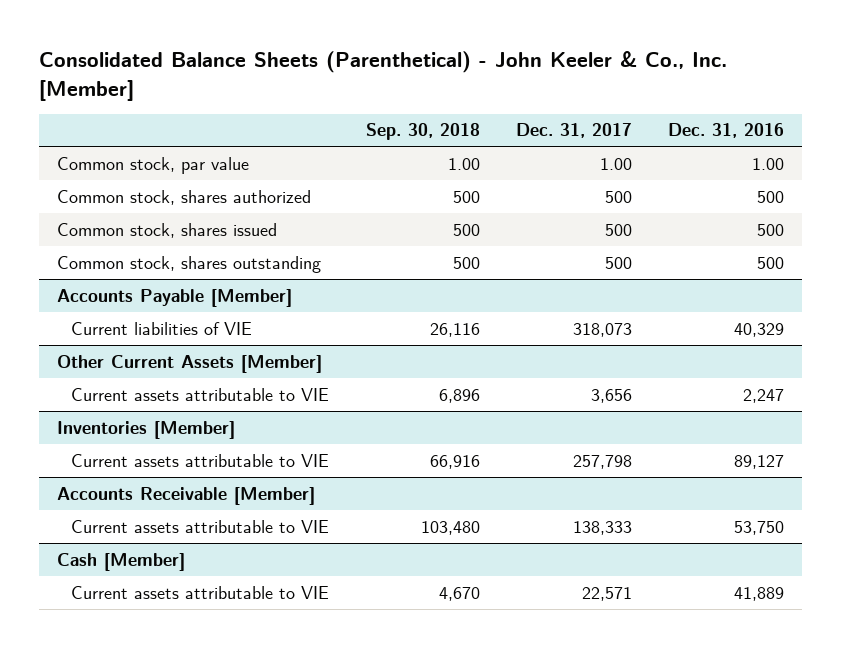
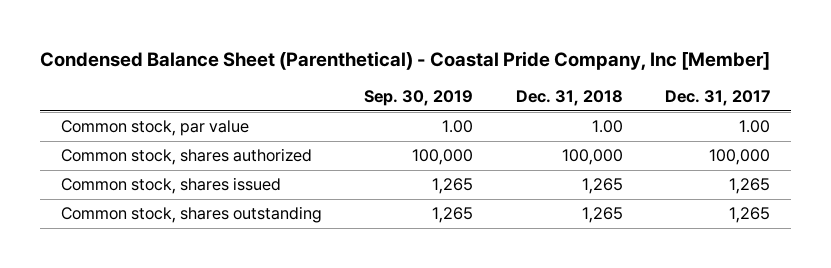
- Consolidated Balance Sheets (Parenthetical) - John Keeler & Co., Inc. [Member]
+ Condensed Balance Sheet (Parenthetical) - Coastal Pride Company, Inc [Member]
- | Sep. 30, 2018 | Dec. 31, 2017 | Dec. 31, 2016
+ | Sep. 30, 2019 | Dec. 31, 2018 | Dec. 31, 2017
- Common stock, shares authorized | 500 | 500 | 500
- Common stock, shares issued | 500 | 500 | 500
- Common stock, shares outstanding | 500 | 500 | 500
- Accounts Payable [Member]
- Current liabilities of VIE | 26,116 | 318,073 | 40,329
- Other Current Assets [Member]
- Current assets attributable to VIE | 6,896 | 3,656 | 2,247
- Inventories [Member]
- Current assets attributable to VIE | 66,916 | 257,798 | 89,127
- Accounts Receivable [Member]
- Current assets attributable to VIE | 103,480 | 138,333 | 53,750
- Cash [Member]
- Current assets attributable to VIE | 4,670 | 22,571 | 41,889
+ Common stock, shares authorized | 100,000 | 100,000 | 100,000
+ Common stock, shares issued | 1,265 | 1,265 | 1,265
+ Common stock, shares outstanding | 1,265 | 1,265 | 1,265

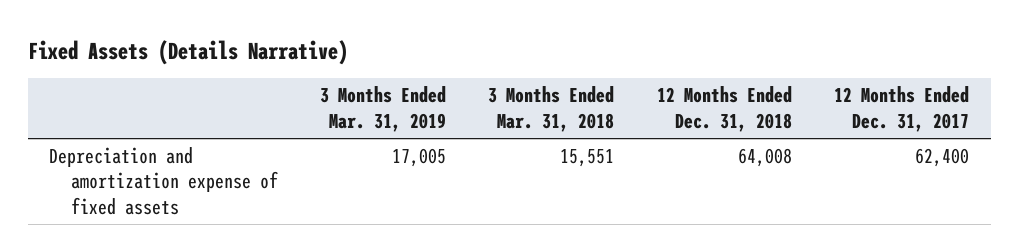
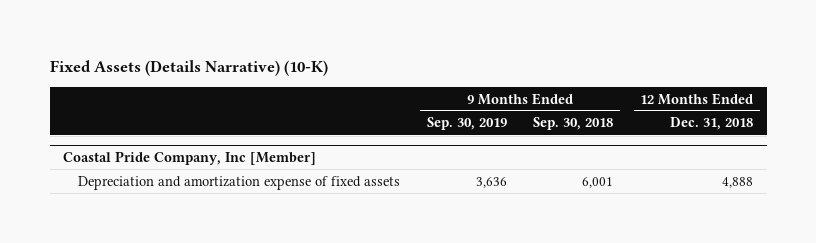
- Fixed Assets (Details Narrative)
+ Fixed Assets (Details Narrative) (10-K)
- | 3 Months Ended Mar. 31, 2019 | 3 Months Ended Mar. 31, 2018 | 12 Months Ended Dec. 31, 2018 | 12 Months Ended Dec. 31, 2017
+ | 9 Months Ended Sep. 30, 2019 | 9 Months Ended Sep. 30, 2018 | 12 Months Ended Dec. 31, 2018
- Depreciation and amortization expense of fixed assets | 17,005 | 15,551 | 64,008 | 62,400
+ Coastal Pride Company, Inc [Member]
+ Depreciation and amortization expense of fixed assets | 3,636 | 6,001 | 4,888

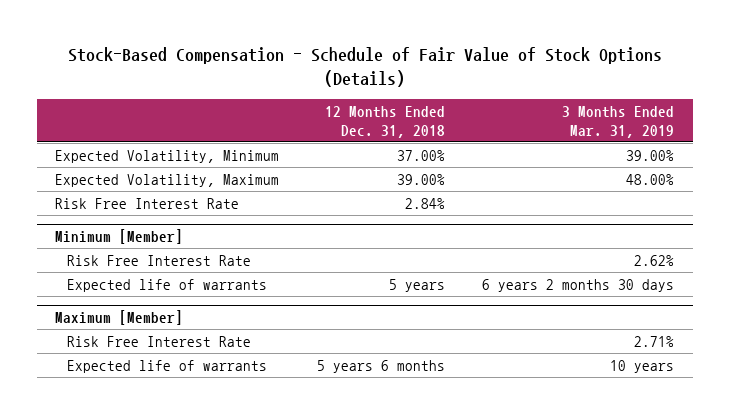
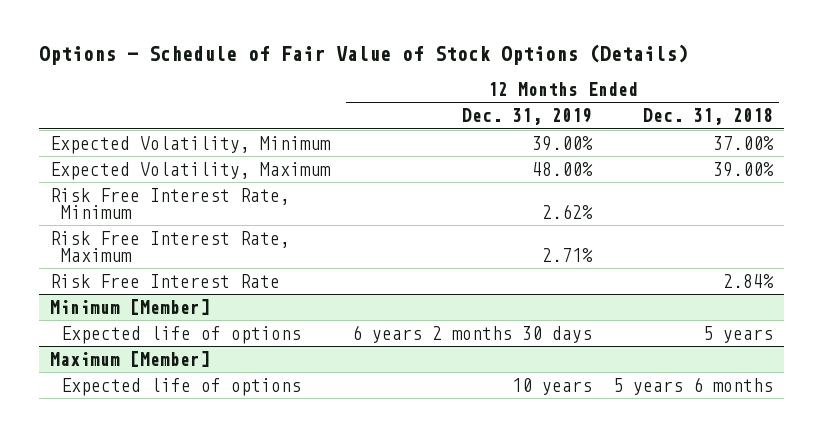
- Stock-Based Compensation - Schedule of Fair Value of Stock Options (Details)
+ Options - Schedule of Fair Value of Stock Options (Details)
- | 12 Months Ended Dec. 31, 2018 | 3 Months Ended Mar. 31, 2019
+ | 12 Months Ended Dec. 31, 2019 | 12 Months Ended Dec. 31, 2018
+ Risk Free Interest Rate, Minimum | 2.62% |
+ Risk Free Interest Rate, Maximum | 2.71% |
@ Minimum [Member]
- Risk Free Interest Rate | | 2.62%
- Expected life of warrants | 5 years | 6 years 2 months 30 days
+ Expected life of options | 6 years 2 months 30 days | 5 years
@ Maximum [Member]
- Risk Free Interest Rate | | 2.71%
- Expected life of warrants | 5 years 6 months | 10 years
+ Expected life of options | 10 years | 5 years 6 months

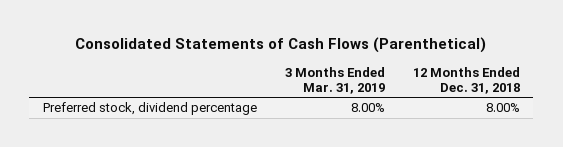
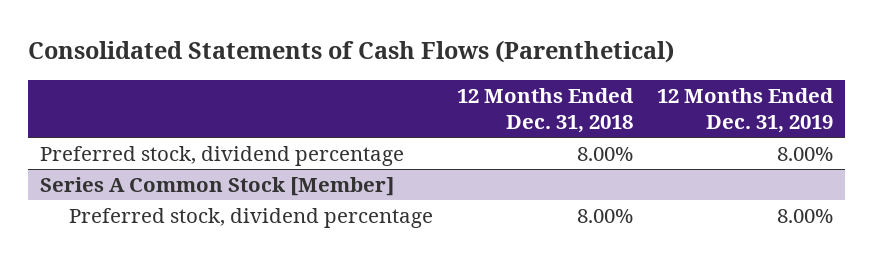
- | 3 Months Ended Mar. 31, 2019 | 12 Months Ended Dec. 31, 2018
+ | 12 Months Ended Dec. 31, 2018 | 12 Months Ended Dec. 31, 2019
+ Series A Common Stock [Member]
+ Preferred stock, dividend percentage | 8.00% | 8.00%

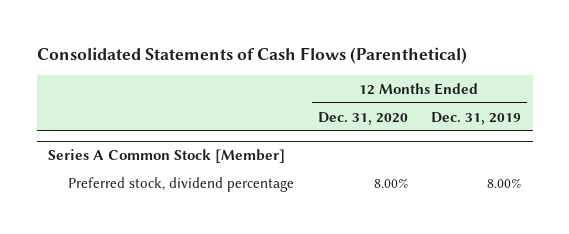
- | 12 Months Ended Dec. 31, 2018 | 12 Months Ended Dec. 31, 2019
+ | 12 Months Ended Dec. 31, 2020 | 12 Months Ended Dec. 31, 2019
- Preferred stock, dividend percentage | 8.00% | 8.00%

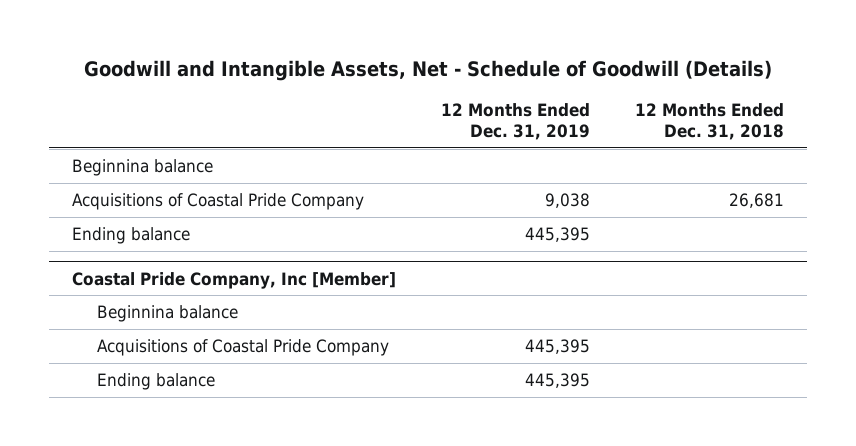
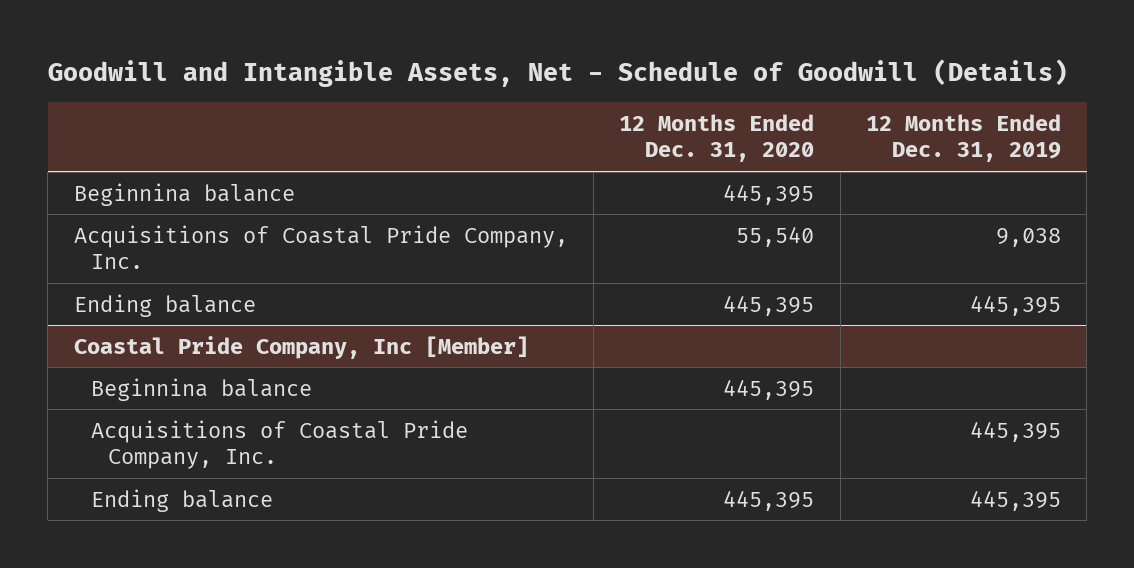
- | 12 Months Ended Dec. 31, 2019 | 12 Months Ended Dec. 31, 2018
+ | 12 Months Ended Dec. 31, 2020 | 12 Months Ended Dec. 31, 2019
- Acquisitions of Coastal Pride Company | 9,038 | 26,681
+ Acquisitions of Coastal Pride Company, Inc. | 55,540 | 9,038
@ Coastal Pride Company, Inc [Member]
- Acquisitions of Coastal Pride Company | 445,395 |
+ Acquisitions of Coastal Pride Company, Inc. | | 445,395

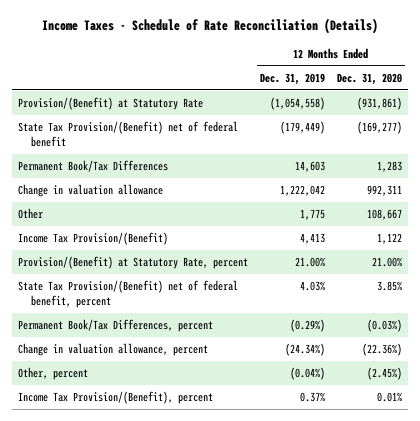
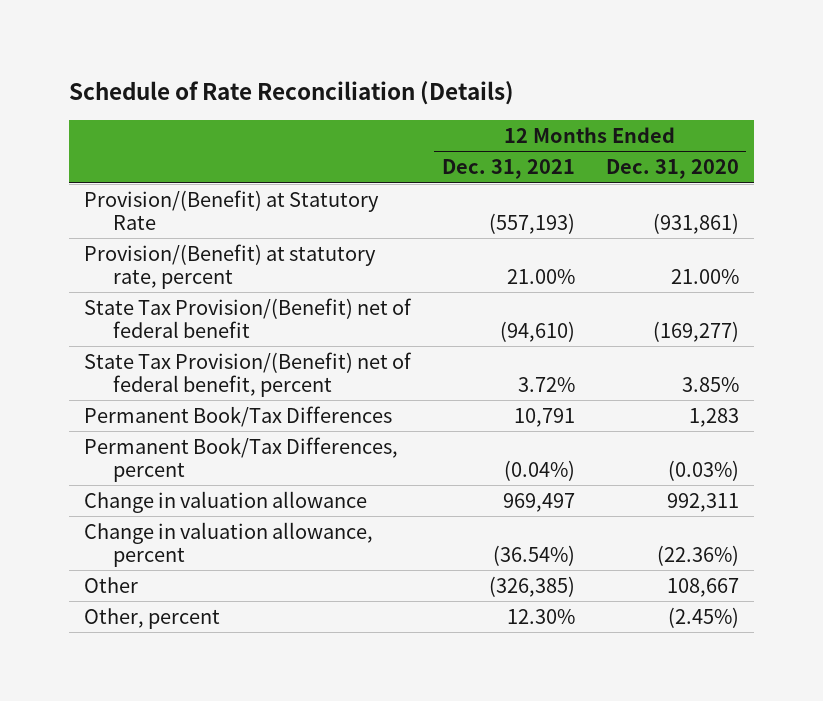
- Income Taxes - Schedule of Rate Reconciliation (Details)
+ Schedule of Rate Reconciliation (Details)
- | 12 Months Ended Dec. 31, 2019 | 12 Months Ended Dec. 31, 2020
+ | 12 Months Ended Dec. 31, 2021 | 12 Months Ended Dec. 31, 2020
+ Provision/(Benefit) at statutory rate, percent | 21.00% | 21.00%
- Income Tax Provision/(Benefit) | 4,413 | 1,122
- Provision/(Benefit) at Statutory Rate, percent | 21.00% | 21.00%
moved down: Permanent Book/Tax Differences | 10,791 | 1,283
moved down: Change in valuation allowance | 969,497 | 992,311
moved down: Other | (326,385) | 108,667
- Income Tax Provision/(Benefit), percent | 0.37% | 0.01%

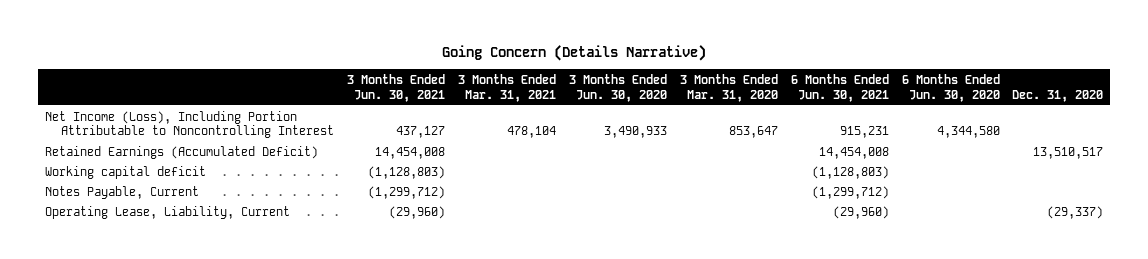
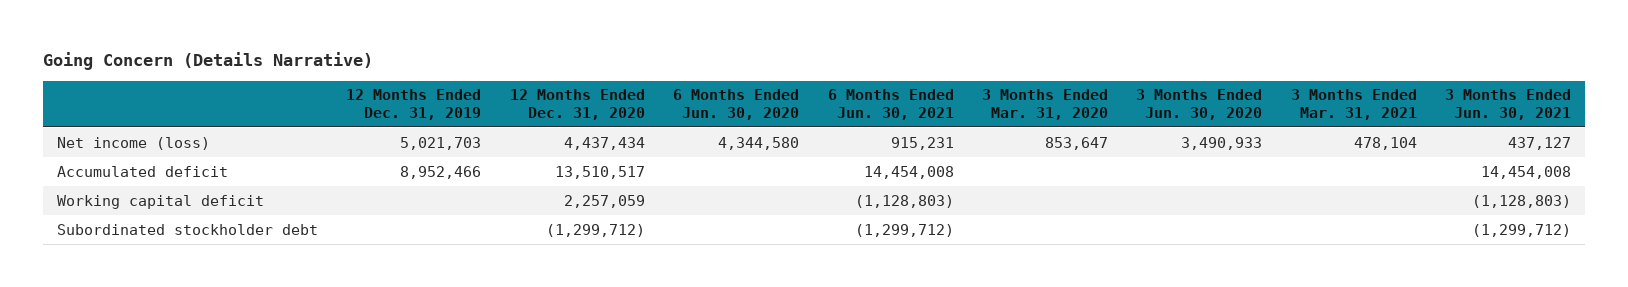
- | 3 Months Ended Jun. 30, 2021 | 3 Months Ended Mar. 31, 2021 | 3 Months Ended Jun. 30, 2020 | 3 Months Ended Mar. 31, 2020 | 6 Months Ended Jun. 30, 2021 | 6 Months Ended Jun. 30, 2020 | Dec. 31, 2020
+ | 12 Months Ended Dec. 31, 2019 | 12 Months Ended Dec. 31, 2020 | 6 Months Ended Jun. 30, 2020 | 6 Months Ended Jun. 30, 2021 | 3 Months Ended Mar. 31, 2020 | 3 Months Ended Jun. 30, 2020 | 3 Months Ended Mar. 31, 2021 | 3 Months Ended Jun. 30, 2021
- Net Income (Loss), Including Portion Attributable to Noncontrolling Interest | 437,127 | 478,104 | 3,490,933 | 853,647 | 915,231 | 4,344,580 |
- Retained Earnings (Accumulated Deficit) | 14,454,008 | | | | 14,454,008 | | 13,510,517
+ Net income (loss) | 5,021,703 | 4,437,434 | 4,344,580 | 915,231 | 853,647 | 3,490,933 | 478,104 | 437,127
+ Accumulated deficit | 8,952,466 | 13,510,517 | | 14,454,008 | | | | 14,454,008
- Notes Payable, Current | (1,299,712) | | | | (1,299,712) | |
- Operating Lease, Liability, Current | (29,960) | | | | (29,960) | | (29,337)
+ Subordinated stockholder debt | | (1,299,712) | | (1,299,712) | | | | (1,299,712)

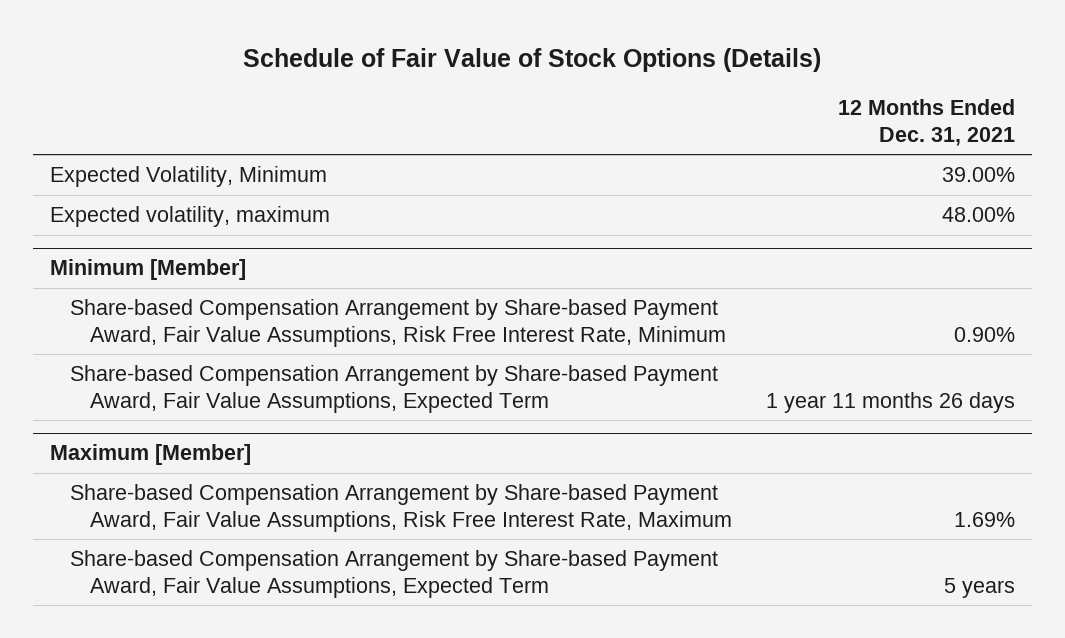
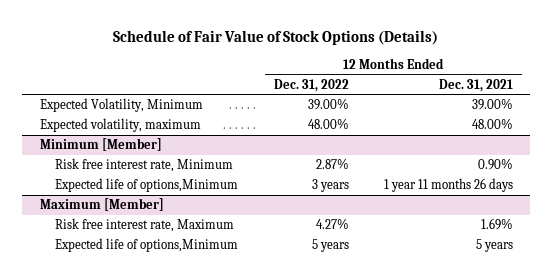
- | 12 Months Ended Dec. 31, 2021
+ | 12 Months Ended Dec. 31, 2022 | 12 Months Ended Dec. 31, 2021
@ Minimum [Member]
- Share-based Compensation Arrangement by Share-based Payment Award, Fair Value Assumptions, Risk Free Interest Rate, Minimum | 0.90%
- Share-based Compensation Arrangement by Share-based Payment Award, Fair Value Assumptions, Expected Term | 1 year 11 months 26 days
+ Risk free interest rate, Minimum | 2.87% | 0.90%
+ Expected life of options,Minimum | 3 years | 1 year 11 months 26 days
@ Maximum [Member]
- Share-based Compensation Arrangement by Share-based Payment Award, Fair Value Assumptions, Risk Free Interest Rate, Maximum | 1.69%
- Share-based Compensation Arrangement by Share-based Payment Award, Fair Value Assumptions, Expected Term | 5 years
+ Risk free interest rate, Maximum | 4.27% | 1.69%
+ Expected life of options,Minimum | 5 years | 5 years

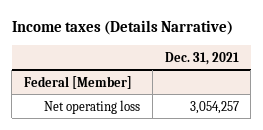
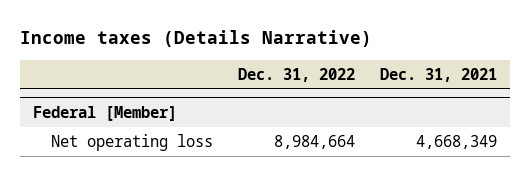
- | Dec. 31, 2021
+ | Dec. 31, 2022 | Dec. 31, 2021
@ Federal [Member]
- Net operating loss | 3,054,257
+ Net operating loss | 8,984,664 | 4,668,349

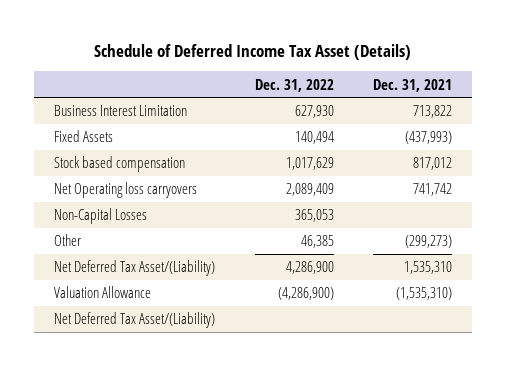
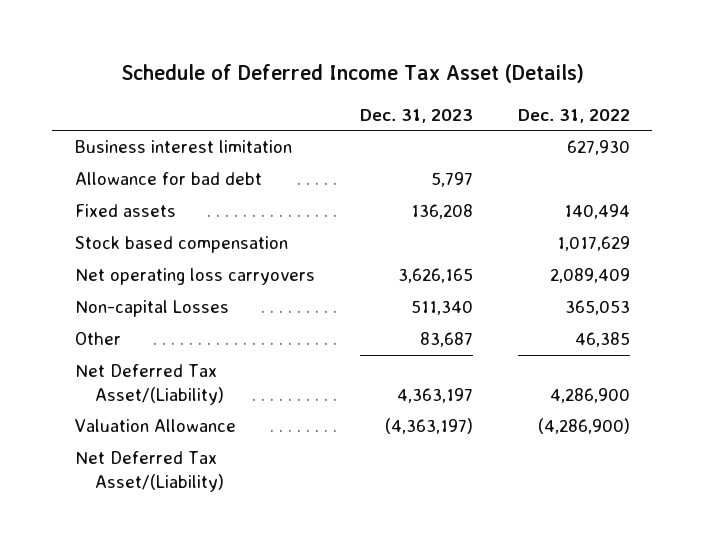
- | Dec. 31, 2022 | Dec. 31, 2021
+ | Dec. 31, 2023 | Dec. 31, 2022
- Business Interest Limitation | 627,930 | 713,822
- Fixed Assets | 140,494 | (437,993)
+ Business interest limitation | | 627,930
+ Allowance for bad debt | 5,797 |
+ Fixed assets | 136,208 | 140,494
- Net Operating loss carryovers | 2,089,409 | 741,742
- Non-Capital Losses | 365,053 |
+ Net operating loss carryovers | 3,626,165 | 2,089,409
+ Non-capital Losses | 511,340 | 365,053

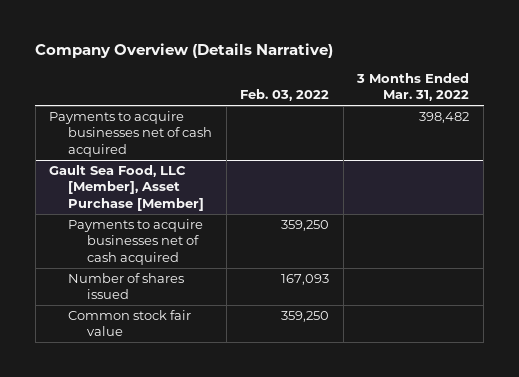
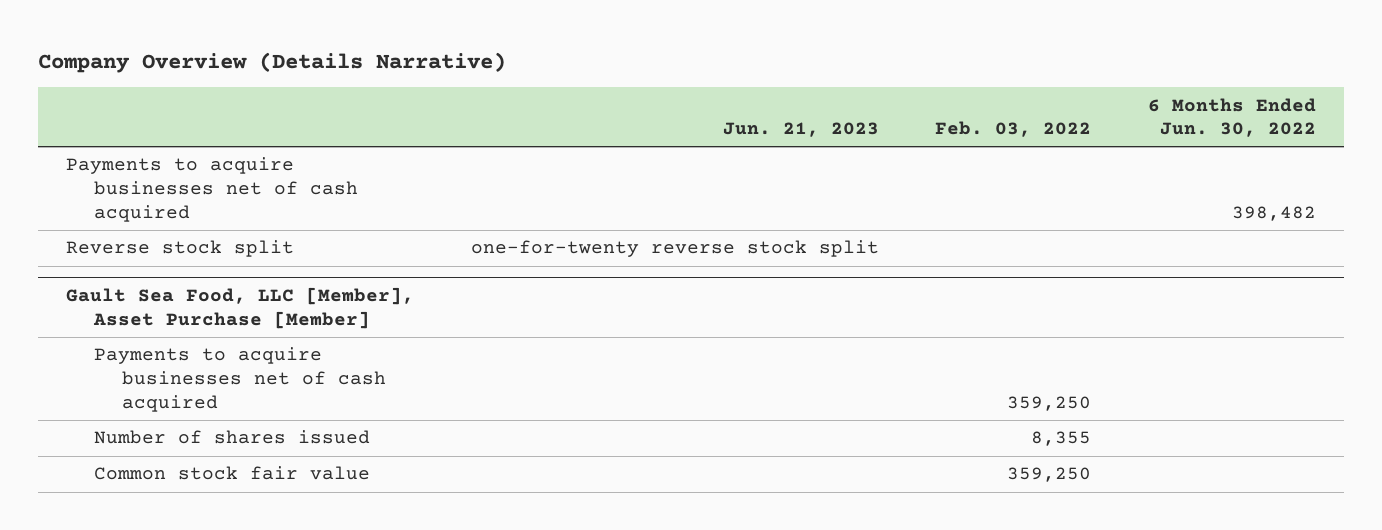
- | Feb. 03, 2022 | 3 Months Ended Mar. 31, 2022
+ | Jun. 21, 2023 | Feb. 03, 2022 | 6 Months Ended Jun. 30, 2022
+ Reverse stock split | one-for-twenty reverse stock split | |
@ Gault Sea Food, LLC [Member], Asset Purchase [Member]
- Number of shares issued | 167,093 |
+ Number of shares issued | | 8,355 |

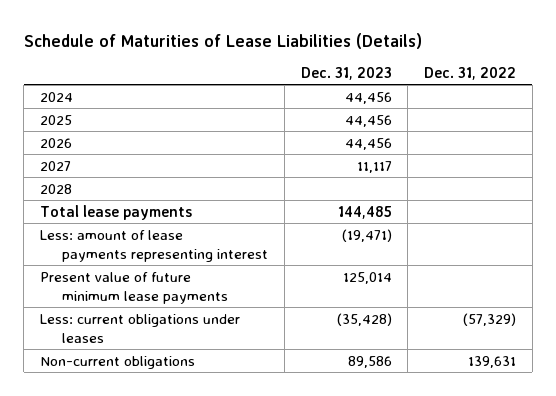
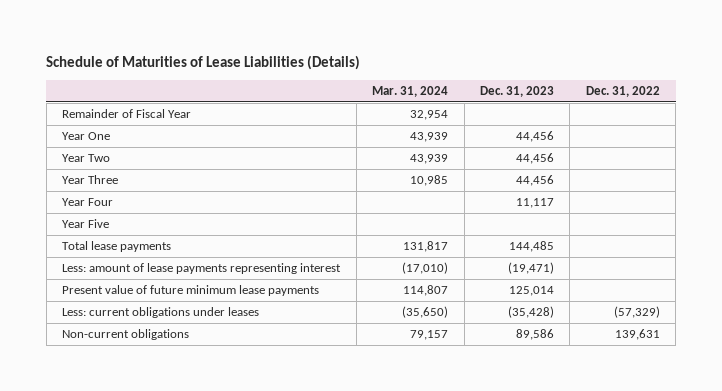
- | Dec. 31, 2023 | Dec. 31, 2022
+ | Mar. 31, 2024 | Dec. 31, 2023 | Dec. 31, 2022
- 2024 | 44,456 |
- 2025 | 44,456 |
- 2026 | 44,456 |
- 2027 | 11,117 |
- 2028
+ Remainder of Fiscal Year | 32,954 | |
+ Year One | 43,939 | 44,456 |
+ Year Two | 43,939 | 44,456 |
+ Year Three | 10,985 | 44,456 |
+ Year Four | | 11,117 |
+ Year Five

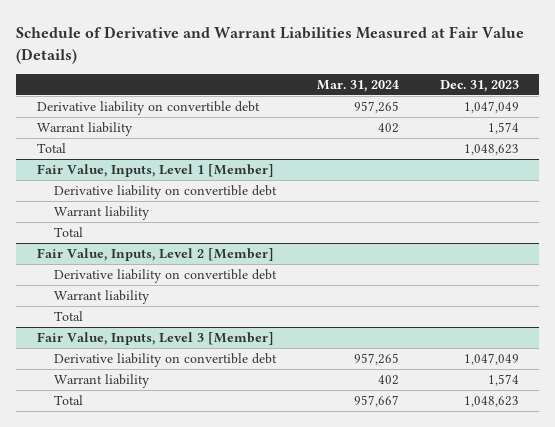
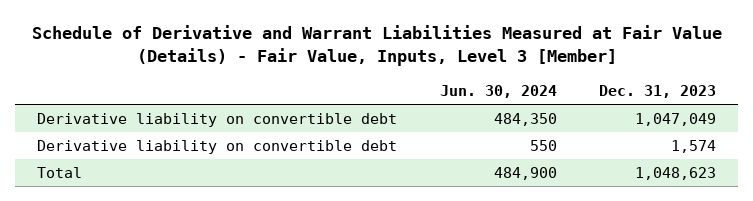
- Schedule of Derivative and Warrant Liabilities Measured at Fair Value (Details)
+ Schedule of Derivative and Warrant Liabilities Measured at Fair Value (Details) - Fair Value, Inputs, Level 3 [Member]
- | Mar. 31, 2024 | Dec. 31, 2023
+ | Jun. 30, 2024 | Dec. 31, 2023
- Warrant liability | 402 | 1,574
- Total | | 1,048,623
- Fair Value, Inputs, Level 1 [Member]
- Derivative liability on convertible debt
- Warrant liability
- Total
- Fair Value, Inputs, Level 2 [Member]
- Derivative liability on convertible debt
- Warrant liability
- Total
- Fair Value, Inputs, Level 3 [Member]
- Derivative liability on convertible debt | 957,265 | 1,047,049
- Warrant liability | 402 | 1,574
+ Derivative liability on convertible debt | 550 | 1,574

